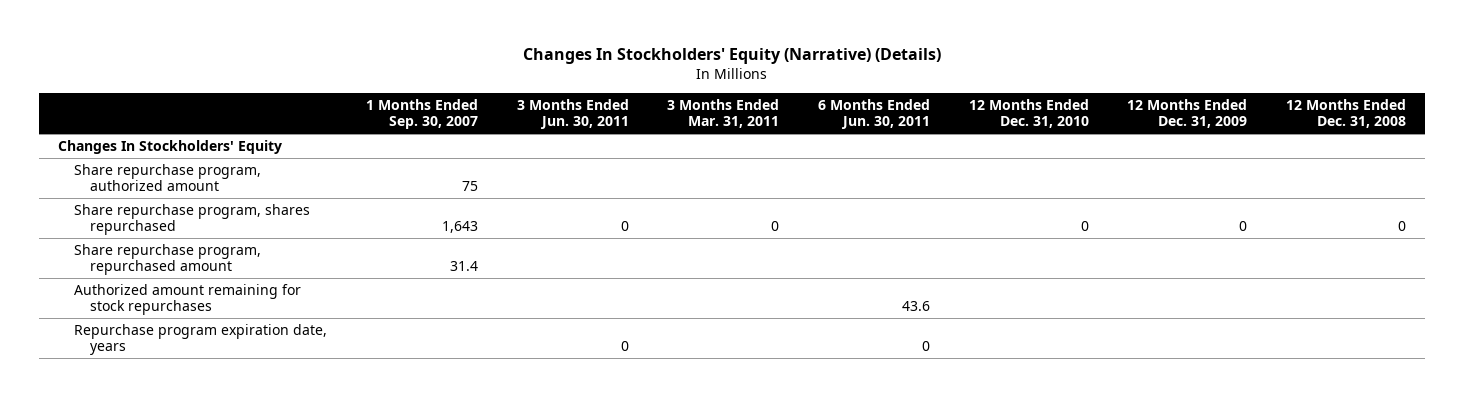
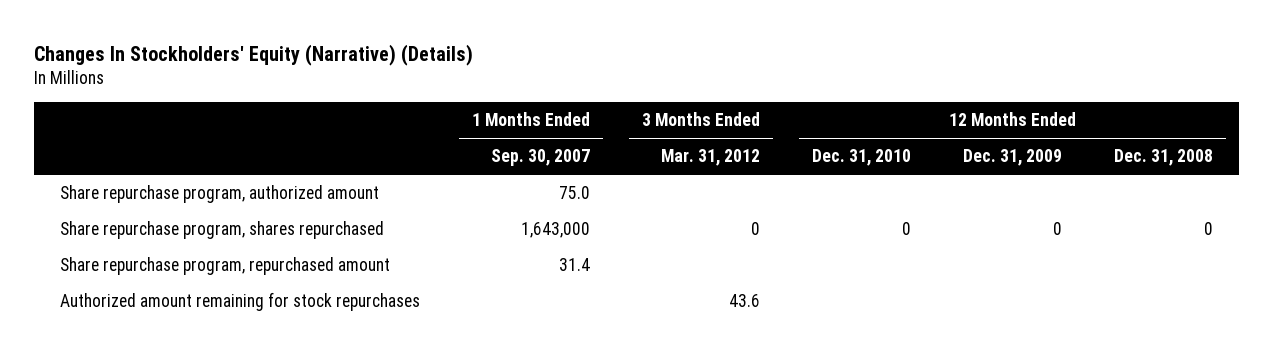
- | 1 Months Ended Sep. 30, 2007 | 3 Months Ended Jun. 30, 2011 | 3 Months Ended Mar. 31, 2011 | 6 Months Ended Jun. 30, 2011 | 12 Months Ended Dec. 31, 2010 | 12 Months Ended Dec. 31, 2009 | 12 Months Ended Dec. 31, 2008
+ | 1 Months Ended Sep. 30, 2007 | 3 Months Ended Mar. 31, 2012 | 12 Months Ended Dec. 31, 2010 | 12 Months Ended Dec. 31, 2009 | 12 Months Ended Dec. 31, 2008
- Changes In Stockholders' Equity
- Share repurchase program, authorized amount | 75 | | | | | |
- Share repurchase program, shares repurchased | 1,643 | 0 | 0 | | 0 | 0 | 0
+ Share repurchase program, authorized amount | 75.0 | | | |
+ Share repurchase program, shares repurchased | 1,643,000 | 0 | 0 | 0 | 0
- Repurchase program expiration date, years | | 0 | | 0 | | |

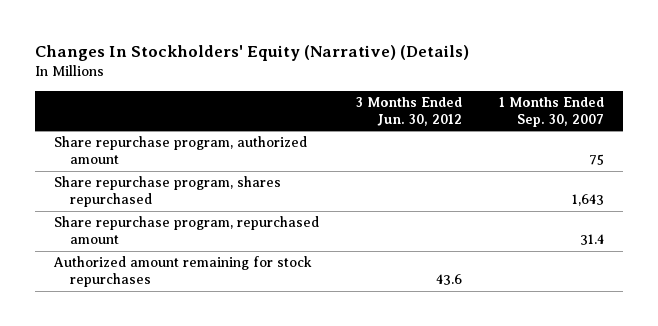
- | 1 Months Ended Sep. 30, 2007 | 3 Months Ended Mar. 31, 2012 | 12 Months Ended Dec. 31, 2010 | 12 Months Ended Dec. 31, 2009 | 12 Months Ended Dec. 31, 2008
+ | 3 Months Ended Jun. 30, 2012 | 1 Months Ended Sep. 30, 2007
- Share repurchase program, authorized amount | 75.0 | | | |
- Share repurchase program, shares repurchased | 1,643,000 | 0 | 0 | 0 | 0
+ Share repurchase program, authorized amount | | 75
+ Share repurchase program, shares repurchased | | 1,643

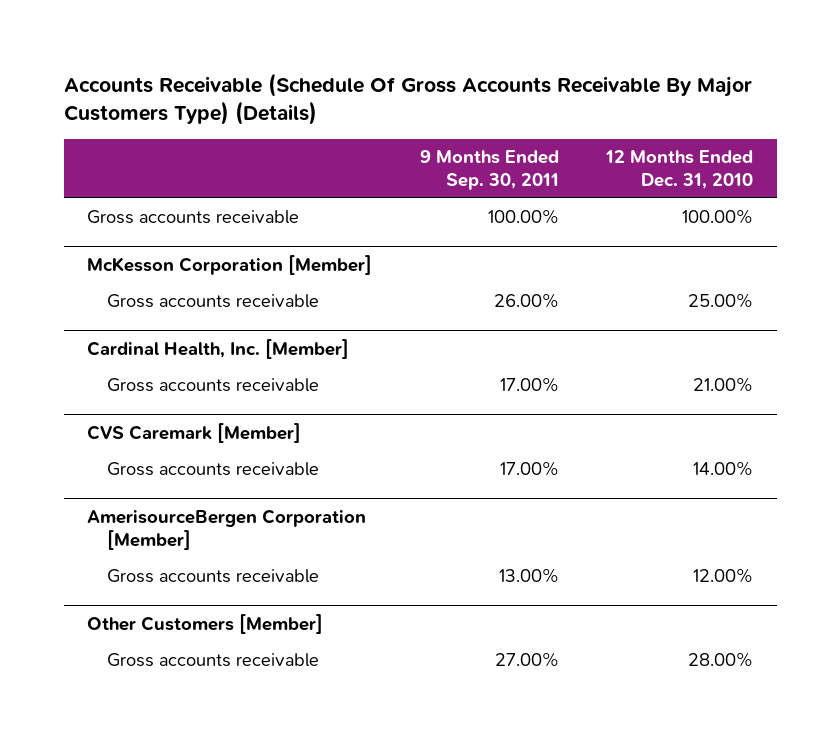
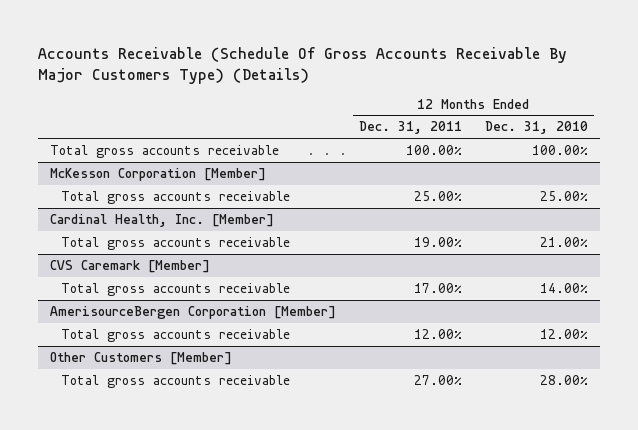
- | 9 Months Ended Sep. 30, 2011 | 12 Months Ended Dec. 31, 2010
+ | 12 Months Ended Dec. 31, 2011 | 12 Months Ended Dec. 31, 2010
- Gross accounts receivable | 100.00% | 100.00%
+ Total gross accounts receivable | 100.00% | 100.00%
@ McKesson Corporation [Member]
- Gross accounts receivable | 26.00% | 25.00%
+ Total gross accounts receivable | 25.00% | 25.00%
@ Cardinal Health, Inc. [Member]
- Gross accounts receivable | 17.00% | 21.00%
+ Total gross accounts receivable | 19.00% | 21.00%
@ CVS Caremark [Member]
- Gross accounts receivable | 17.00% | 14.00%
+ Total gross accounts receivable | 17.00% | 14.00%
@ AmerisourceBergen Corporation [Member]
- Gross accounts receivable | 13.00% | 12.00%
+ Total gross accounts receivable | 12.00% | 12.00%
@ Other Customers [Member]
- Gross accounts receivable | 27.00% | 28.00%
+ Total gross accounts receivable | 27.00% | 28.00%

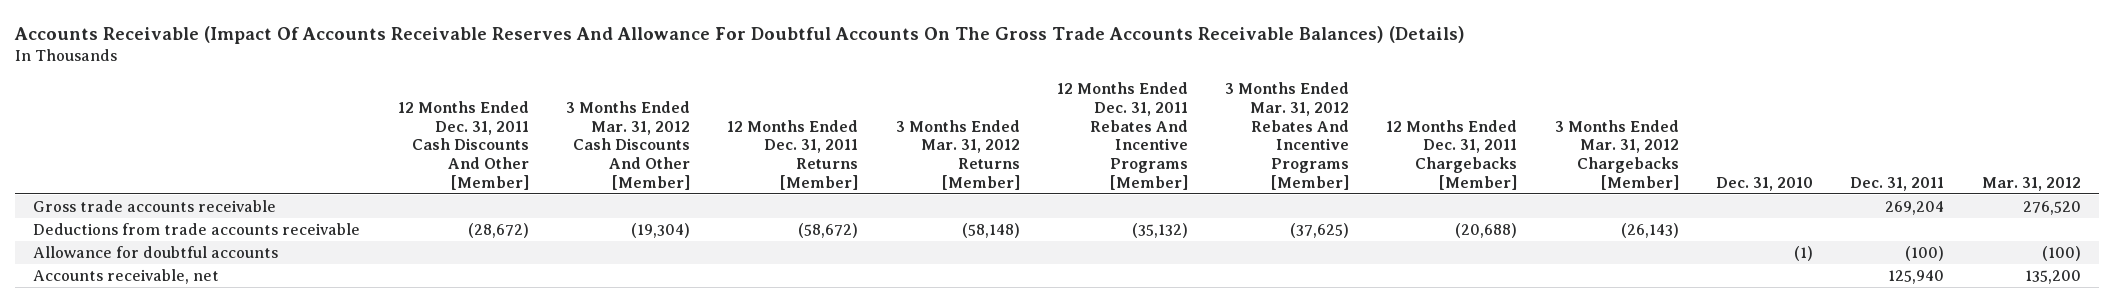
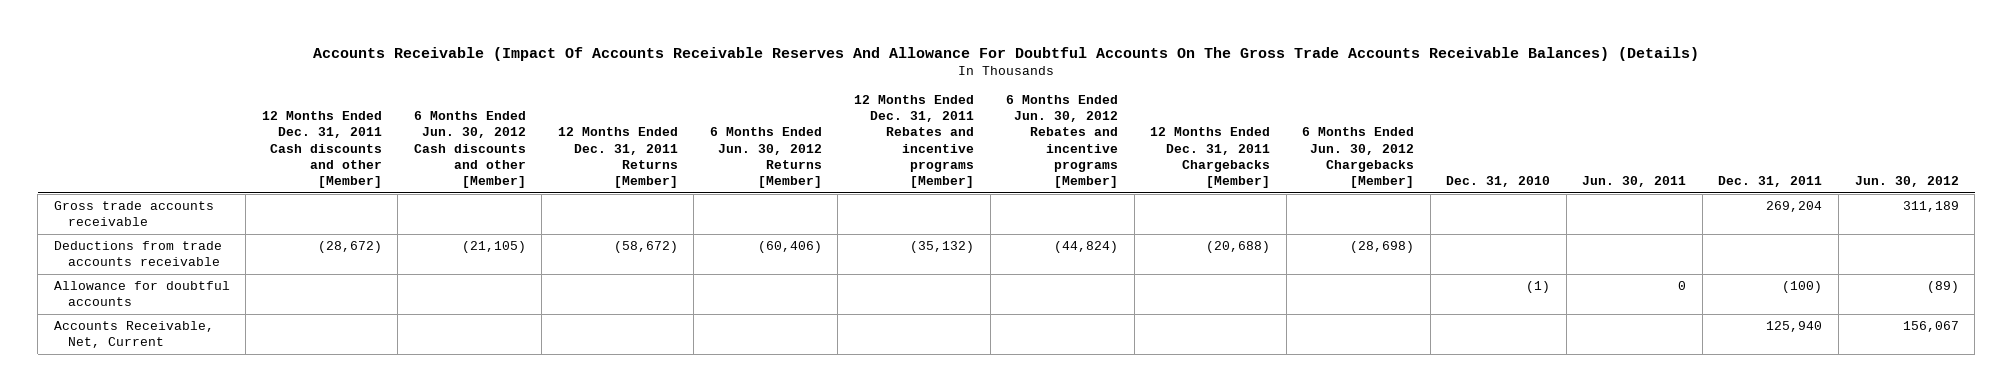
- | 12 Months Ended Dec. 31, 2011 Cash Discounts And Other [Member] | 3 Months Ended Mar. 31, 2012 Cash Discounts And Other [Member] | 12 Months Ended Dec. 31, 2011 Returns [Member] | 3 Months Ended Mar. 31, 2012 Returns [Member] | 12 Months Ended Dec. 31, 2011 Rebates And Incentive Programs [Member] | 3 Months Ended Mar. 31, 2012 Rebates And Incentive Programs [Member] | 12 Months Ended Dec. 31, 2011 Chargebacks [Member] | 3 Months Ended Mar. 31, 2012 Chargebacks [Member] | Dec. 31, 2010 | Dec. 31, 2011 | Mar. 31, 2012
+ | 12 Months Ended Dec. 31, 2011 Cash discounts and other [Member] | 6 Months Ended Jun. 30, 2012 Cash discounts and other [Member] | 12 Months Ended Dec. 31, 2011 Returns [Member] | 6 Months Ended Jun. 30, 2012 Returns [Member] | 12 Months Ended Dec. 31, 2011 Rebates and incentive programs [Member] | 6 Months Ended Jun. 30, 2012 Rebates and incentive programs [Member] | 12 Months Ended Dec. 31, 2011 Chargebacks [Member] | 6 Months Ended Jun. 30, 2012 Chargebacks [Member] | Dec. 31, 2010 | Jun. 30, 2011 | Dec. 31, 2011 | Jun. 30, 2012
- Accounts receivable, net | | | | | | | | | | 125,940 | 135,200
+ Accounts Receivable, Net, Current | | | | | | | | | | | 125,940 | 156,067

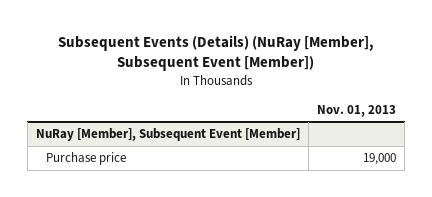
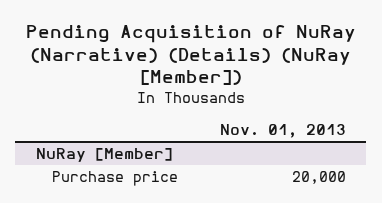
- Subsequent Events (Details) (NuRay [Member], Subsequent Event [Member])
+ Pending Acquisition of NuRay (Narrative) (Details) (NuRay [Member])
- NuRay [Member], Subsequent Event [Member]
- Purchase price | 19,000
+ NuRay [Member]
+ Purchase price | 20,000

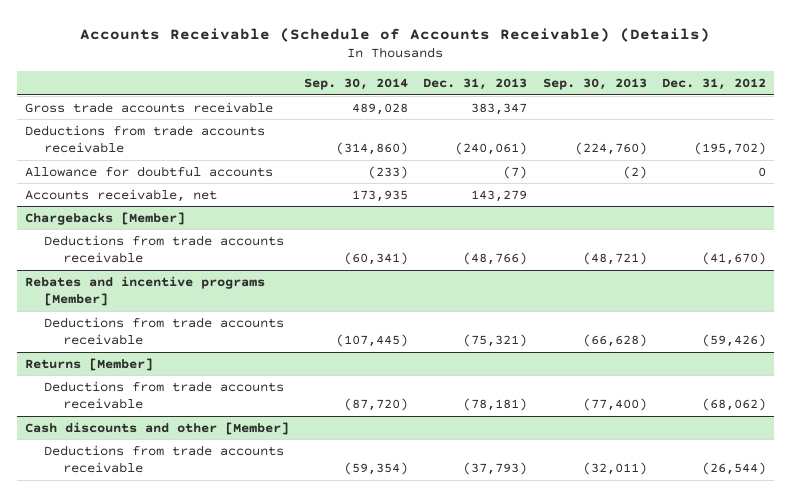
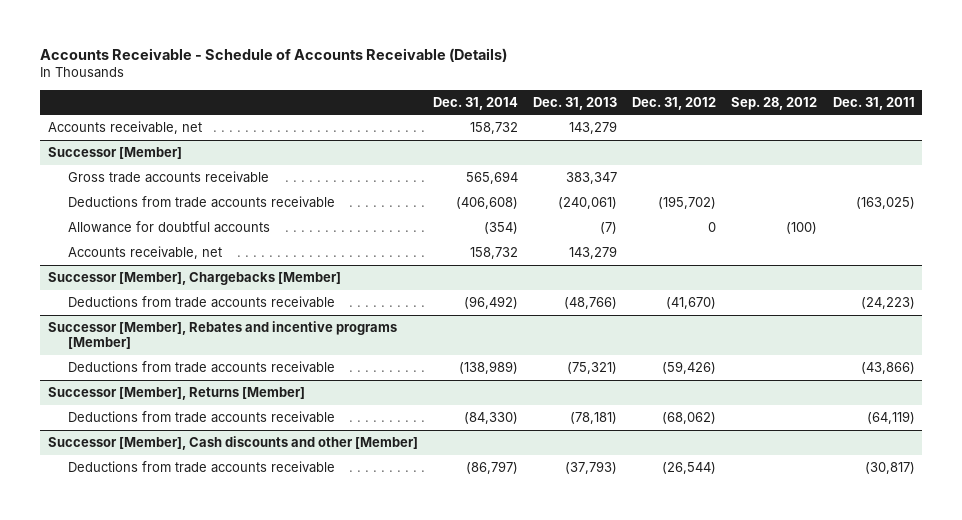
- Accounts Receivable (Schedule of Accounts Receivable) (Details)
+ Accounts Receivable - Schedule of Accounts Receivable (Details)
- | Sep. 30, 2014 | Dec. 31, 2013 | Sep. 30, 2013 | Dec. 31, 2012
+ | Dec. 31, 2014 | Dec. 31, 2013 | Dec. 31, 2012 | Sep. 28, 2012 | Dec. 31, 2011
+ Accounts receivable, net | 158,732 | 143,279 | | |
+ Successor [Member]
- Chargebacks [Member]
+ Successor [Member], Chargebacks [Member]
- Rebates and incentive programs [Member]
+ Successor [Member], Rebates and incentive programs [Member]
- Returns [Member]
+ Successor [Member], Returns [Member]
- Cash discounts and other [Member]
+ Successor [Member], Cash discounts and other [Member]

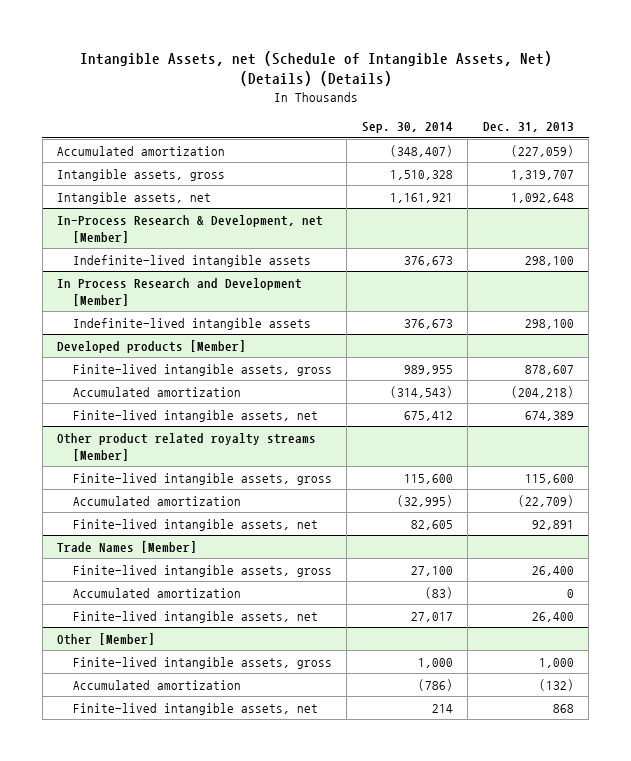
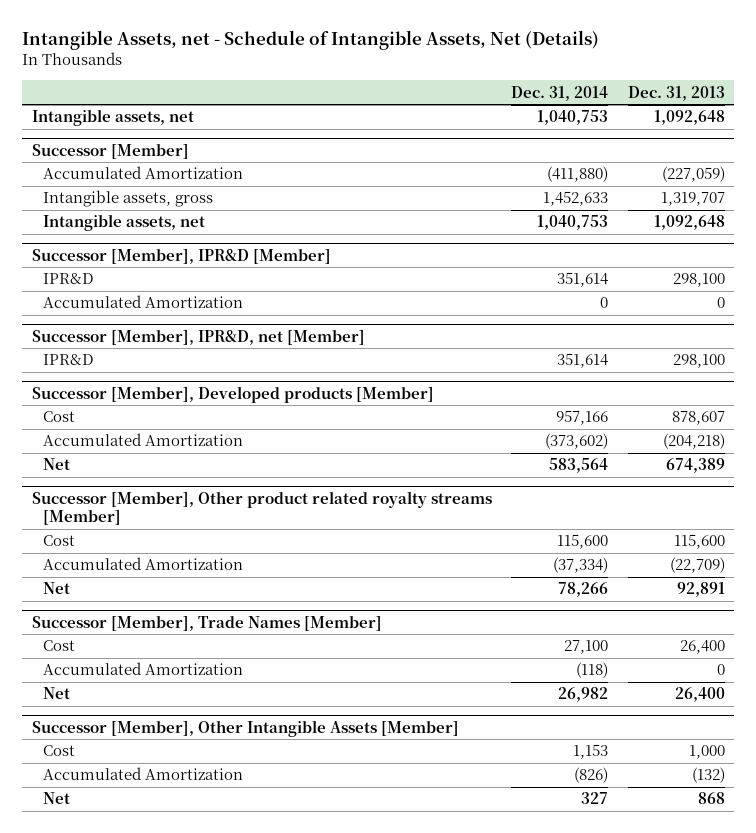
- Intangible Assets, net (Schedule of Intangible Assets, Net) (Details) (Details)
+ Intangible Assets, net - Schedule of Intangible Assets, Net (Details)
- | Sep. 30, 2014 | Dec. 31, 2013
+ | Dec. 31, 2014 | Dec. 31, 2013
- Accumulated amortization | (348,407) | (227,059)
+ Intangible assets, net | 1,040,753 | 1,092,648
+ Successor [Member]
+ Accumulated Amortization | (411,880) | (227,059)
- In-Process Research & Development, net [Member]
- Indefinite-lived intangible assets | 376,673 | 298,100
- In Process Research and Development [Member]
- Indefinite-lived intangible assets | 376,673 | 298,100
- Developed products [Member]
- Finite-lived intangible assets, gross | 989,955 | 878,607
- Accumulated amortization | (314,543) | (204,218)
- Finite-lived intangible assets, net | 675,412 | 674,389
- Other product related royalty streams [Member]
- Finite-lived intangible assets, gross | 115,600 | 115,600
- Accumulated amortization | (32,995) | (22,709)
- Finite-lived intangible assets, net | 82,605 | 92,891
- Trade Names [Member]
- Finite-lived intangible assets, gross | 27,100 | 26,400
- Accumulated amortization | (83) | 0
- Finite-lived intangible assets, net | 27,017 | 26,400
- Other [Member]
- Finite-lived intangible assets, gross | 1,000 | 1,000
- Accumulated amortization | (786) | (132)
- Finite-lived intangible assets, net | 214 | 868
+ Successor [Member], IPR&D [Member]
+ IPR&D | 351,614 | 298,100
+ Accumulated Amortization | 0 | 0
+ Successor [Member], IPR&D, net [Member]
+ IPR&D | 351,614 | 298,100
+ Successor [Member], Developed products [Member]
+ Cost | 957,166 | 878,607
+ Accumulated Amortization | (373,602) | (204,218)
+ Net | 583,564 | 674,389
+ Successor [Member], Other product related royalty streams [Member]
+ Cost | 115,600 | 115,600
+ Accumulated Amortization | (37,334) | (22,709)
+ Net | 78,266 | 92,891
+ Successor [Member], Trade Names [Member]
+ Cost | 27,100 | 26,400
+ Accumulated Amortization | (118) | 0
+ Net | 26,982 | 26,400
+ Successor [Member], Other Intangible Assets [Member]
+ Cost | 1,153 | 1,000
+ Accumulated Amortization | (826) | (132)
+ Net | 327 | 868

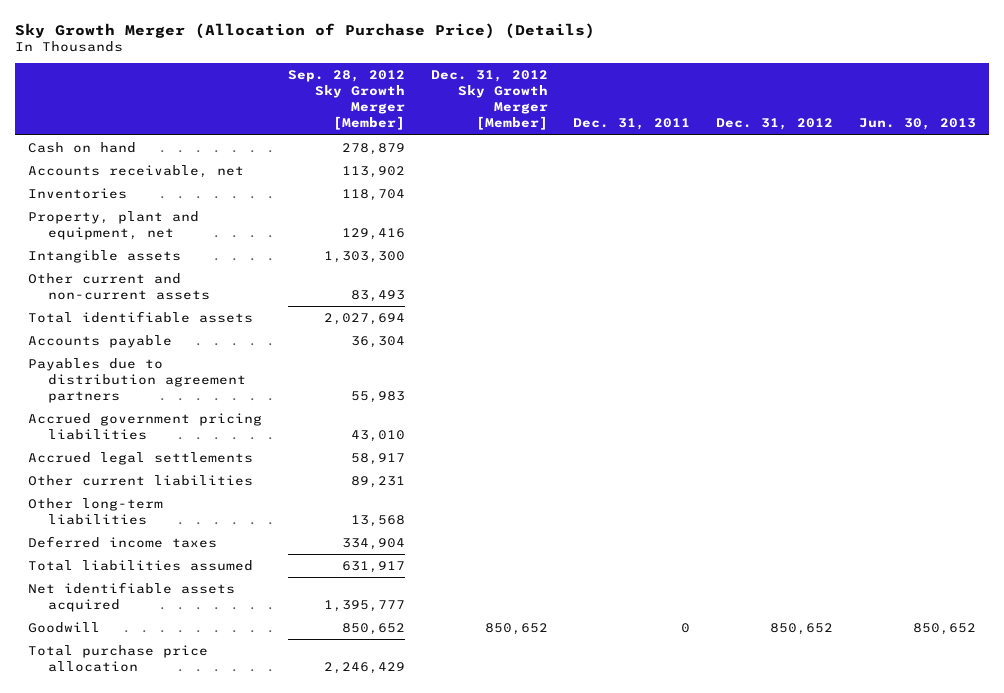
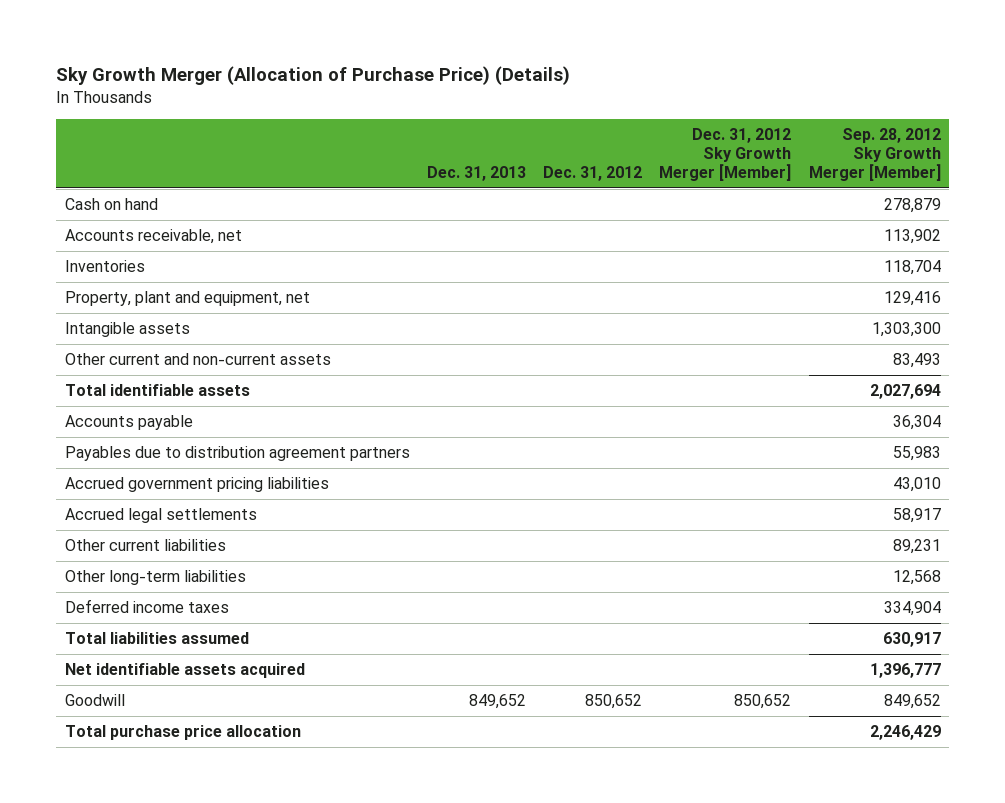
- | Sep. 28, 2012 Sky Growth Merger [Member] | Dec. 31, 2012 Sky Growth Merger [Member] | Dec. 31, 2011 | Dec. 31, 2012 | Jun. 30, 2013
+ | Dec. 31, 2013 | Dec. 31, 2012 | Dec. 31, 2012 Sky Growth Merger [Member] | Sep. 28, 2012 Sky Growth Merger [Member]
- Other long-term liabilities | 13,568 | | | |
+ Other long-term liabilities | | | | 12,568
- Total liabilities assumed | 631,917 | | | |
- Net identifiable assets acquired | 1,395,777 | | | |
- Goodwill | 850,652 | 850,652 | 0 | 850,652 | 850,652
+ Total liabilities assumed | | | | 630,917
+ Net identifiable assets acquired | | | | 1,396,777
+ Goodwill | 849,652 | 850,652 | 850,652 | 849,652

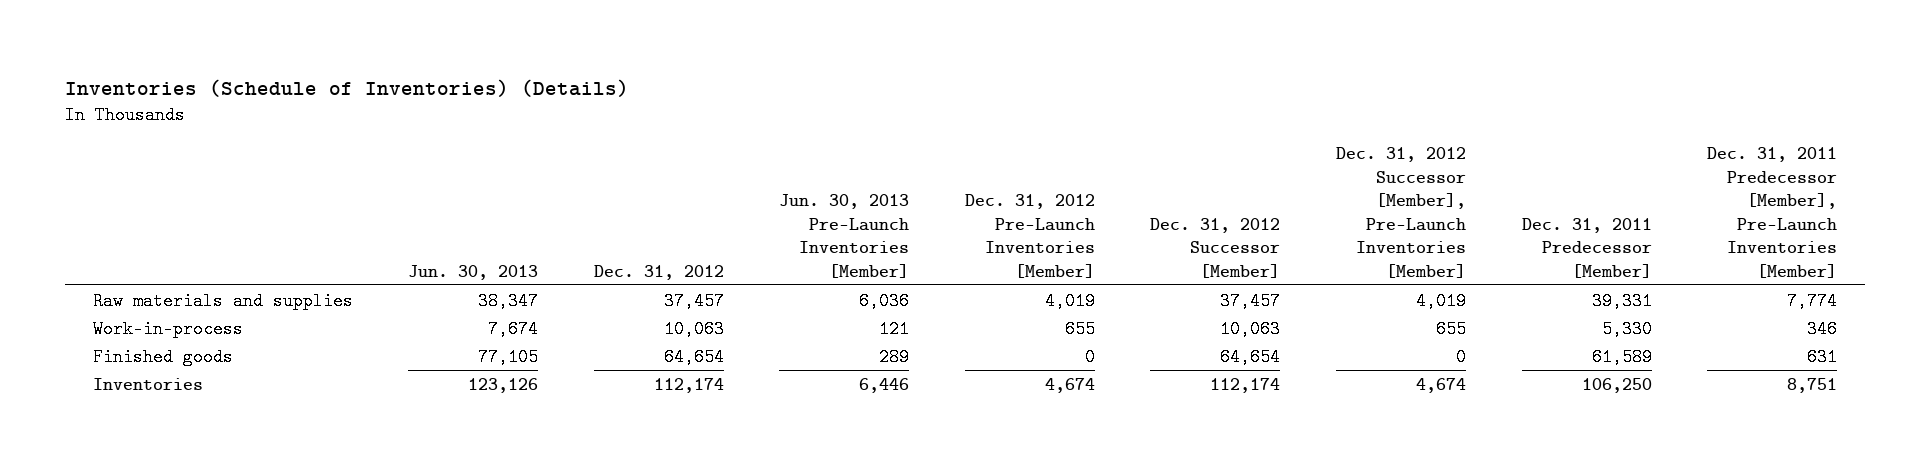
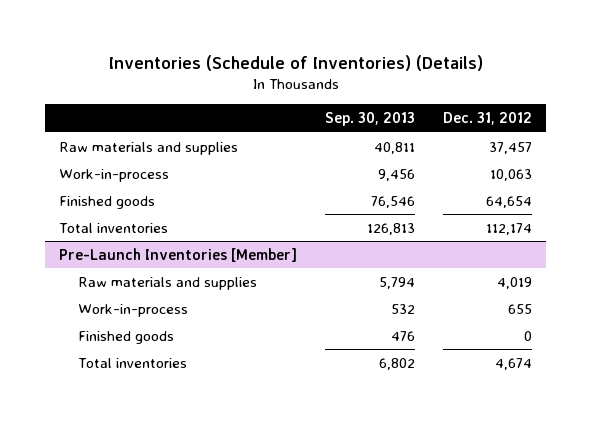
- | Jun. 30, 2013 | Dec. 31, 2012 | Jun. 30, 2013 Pre-Launch Inventories [Member] | Dec. 31, 2012 Pre-Launch Inventories [Member] | Dec. 31, 2012 Successor [Member] | Dec. 31, 2012 Successor [Member], Pre-Launch Inventories [Member] | Dec. 31, 2011 Predecessor [Member] | Dec. 31, 2011 Predecessor [Member], Pre-Launch Inventories [Member]
+ | Sep. 30, 2013 | Dec. 31, 2012
- Inventories | 123,126 | 112,174 | 6,446 | 4,674 | 112,174 | 4,674 | 106,250 | 8,751
+ Total inventories | 126,813 | 112,174
+ Pre-Launch Inventories [Member]
+ Raw materials and supplies | 5,794 | 4,019
+ Work-in-process | 532 | 655
+ Finished goods | 476 | 0
+ Total inventories | 6,802 | 4,674

